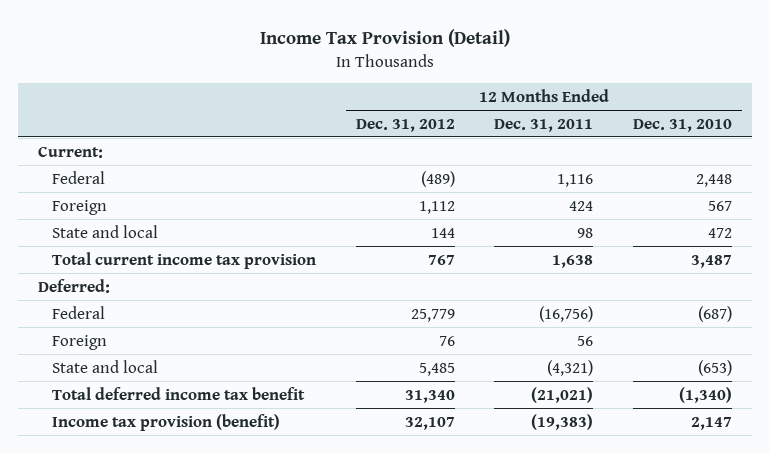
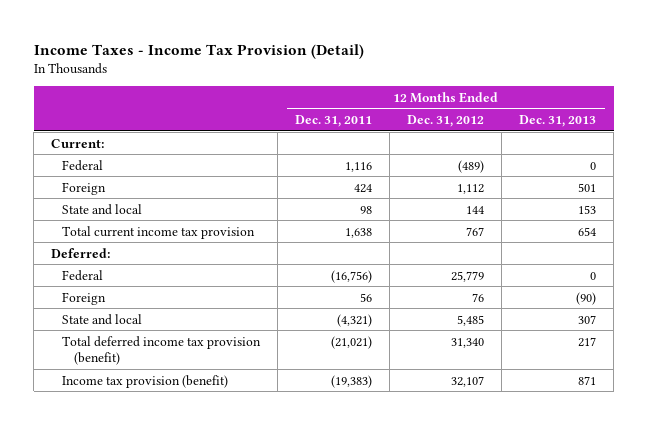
- Income Tax Provision (Detail)
+ Income Taxes - Income Tax Provision (Detail)
- | 12 Months Ended Dec. 31, 2012 | 12 Months Ended Dec. 31, 2011 | 12 Months Ended Dec. 31, 2010
+ | 12 Months Ended Dec. 31, 2011 | 12 Months Ended Dec. 31, 2012 | 12 Months Ended Dec. 31, 2013
- Total deferred income tax benefit | 31,340 | (21,021) | (1,340)
+ Total deferred income tax provision (benefit) | (21,021) | 31,340 | 217

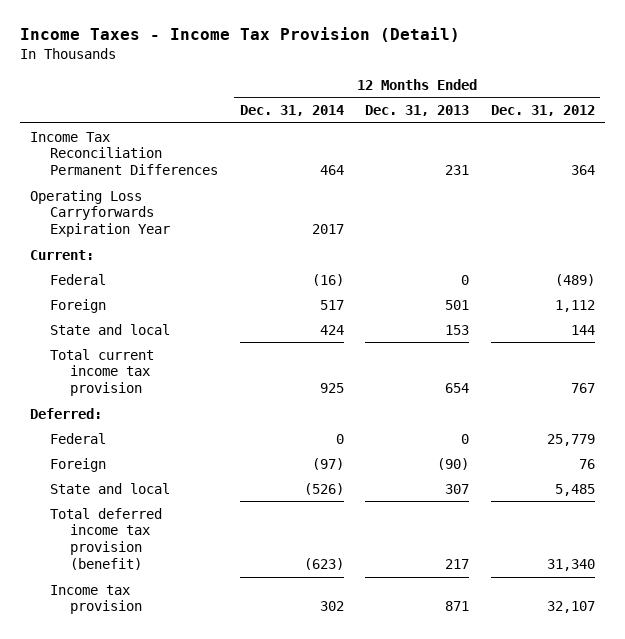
- | 12 Months Ended Dec. 31, 2011 | 12 Months Ended Dec. 31, 2012 | 12 Months Ended Dec. 31, 2013
+ | 12 Months Ended Dec. 31, 2014 | 12 Months Ended Dec. 31, 2013 | 12 Months Ended Dec. 31, 2012
+ Income Tax Reconciliation Permanent Differences | 464 | 231 | 364
+ Operating Loss Carryforwards Expiration Year | 2017 | |
- Income tax provision (benefit) | (19,383) | 32,107 | 871
+ Income tax provision | 302 | 871 | 32,107

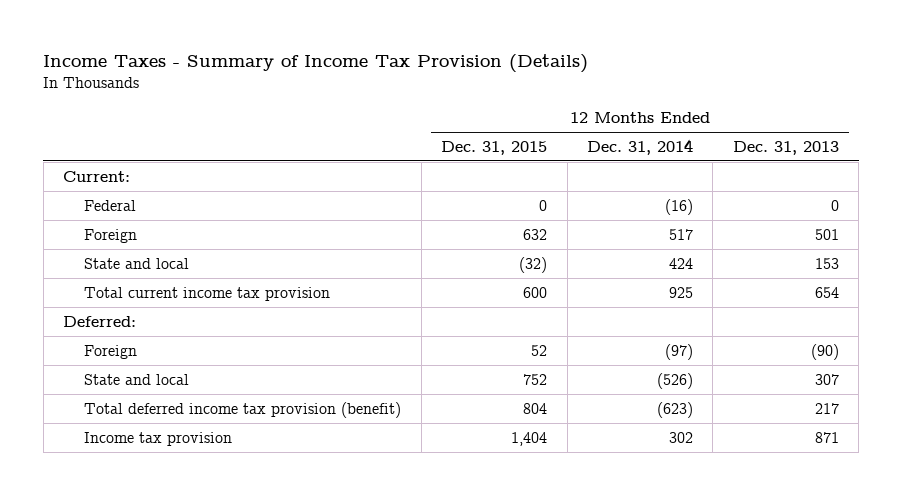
- Income Taxes - Income Tax Provision (Detail)
+ Income Taxes - Summary of Income Tax Provision (Details)
- | 12 Months Ended Dec. 31, 2014 | 12 Months Ended Dec. 31, 2013 | 12 Months Ended Dec. 31, 2012
+ | 12 Months Ended Dec. 31, 2015 | 12 Months Ended Dec. 31, 2014 | 12 Months Ended Dec. 31, 2013
- Income Tax Reconciliation Permanent Differences | 464 | 231 | 364
- Operating Loss Carryforwards Expiration Year | 2017 | |
- Federal | 0 | 0 | 25,779

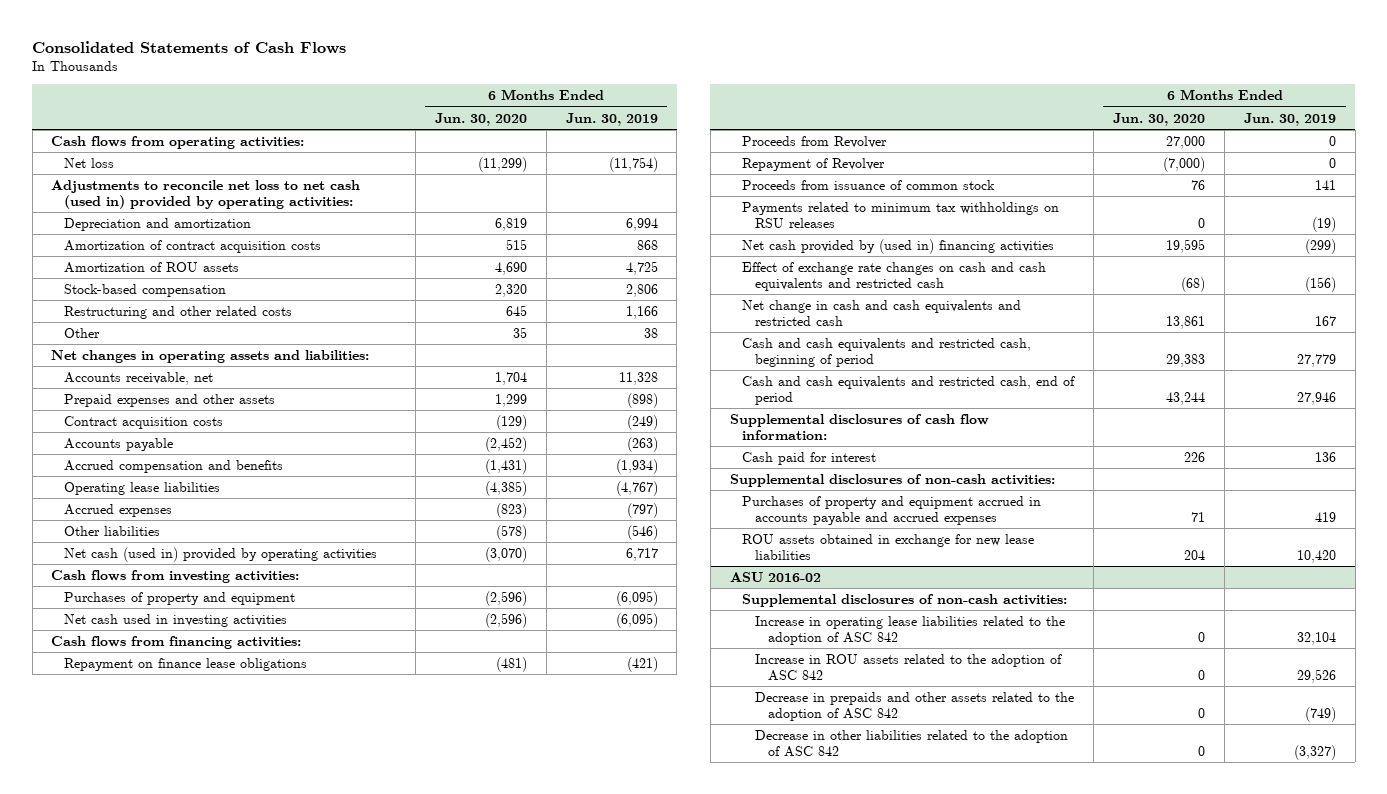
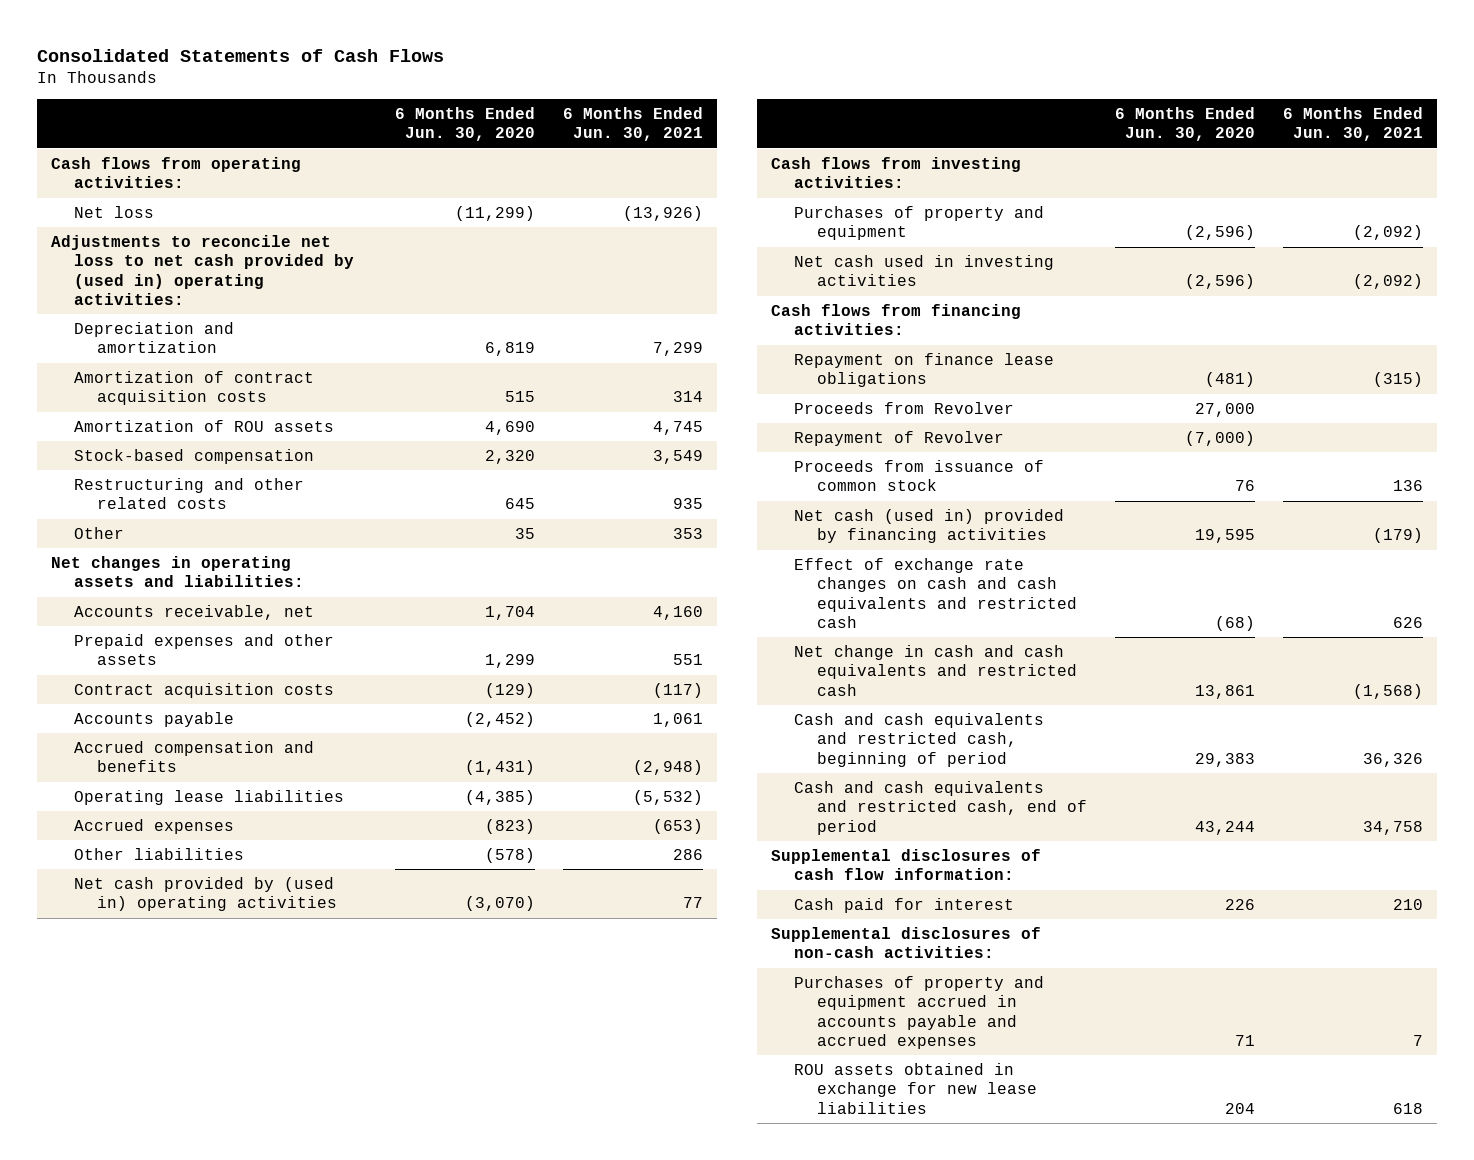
- | 6 Months Ended Jun. 30, 2020 | 6 Months Ended Jun. 30, 2019
+ | 6 Months Ended Jun. 30, 2020 | 6 Months Ended Jun. 30, 2021
- Adjustments to reconcile net loss to net cash (used in) provided by operating activities:
+ Adjustments to reconcile net loss to net cash provided by (used in) operating activities:
- Net cash (used in) provided by operating activities | (3,070) | 6,717
+ Net cash provided by (used in) operating activities | (3,070) | 77
- Payments related to minimum tax withholdings on RSU releases | 0 | (19)
- Net cash provided by (used in) financing activities | 19,595 | (299)
+ Net cash (used in) provided by financing activities | 19,595 | (179)
- ASU 2016-02
- Supplemental disclosures of non-cash activities:
- Increase in operating lease liabilities related to the adoption of ASC 842 | 0 | 32,104
- Increase in ROU assets related to the adoption of ASC 842 | 0 | 29,526
- Decrease in prepaids and other assets related to the adoption of ASC 842 | 0 | (749)
- Decrease in other liabilities related to the adoption of ASC 842 | 0 | (3,327)

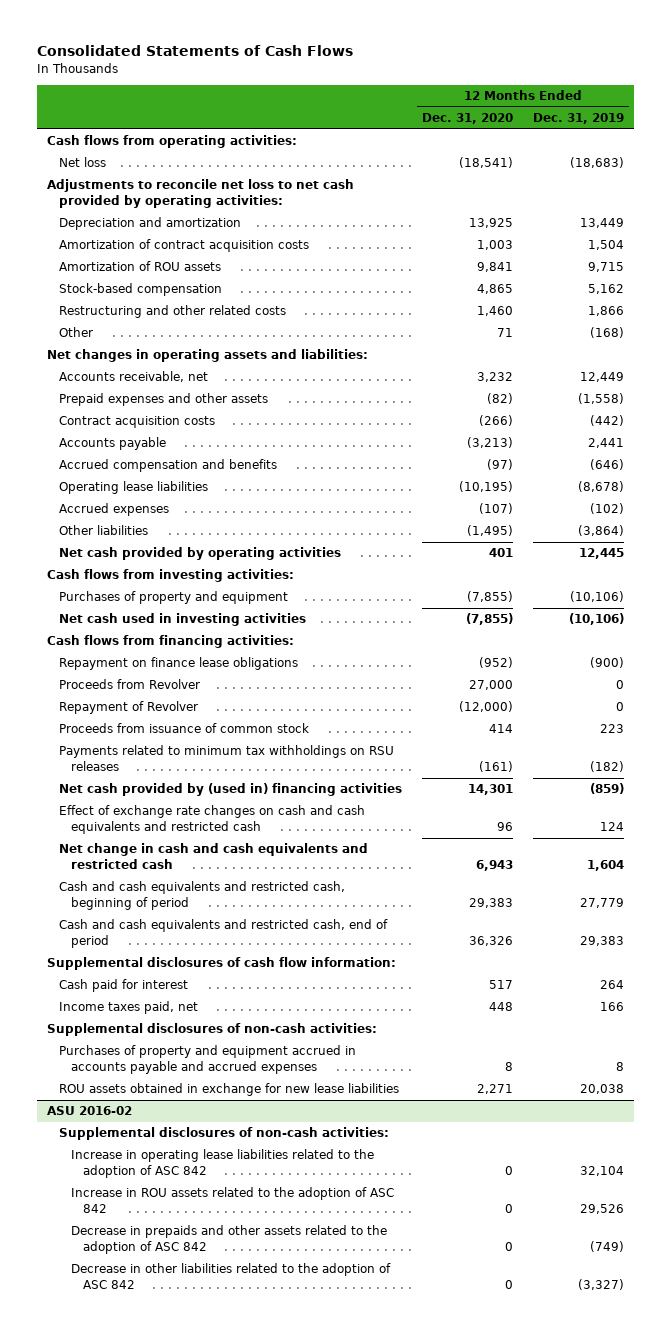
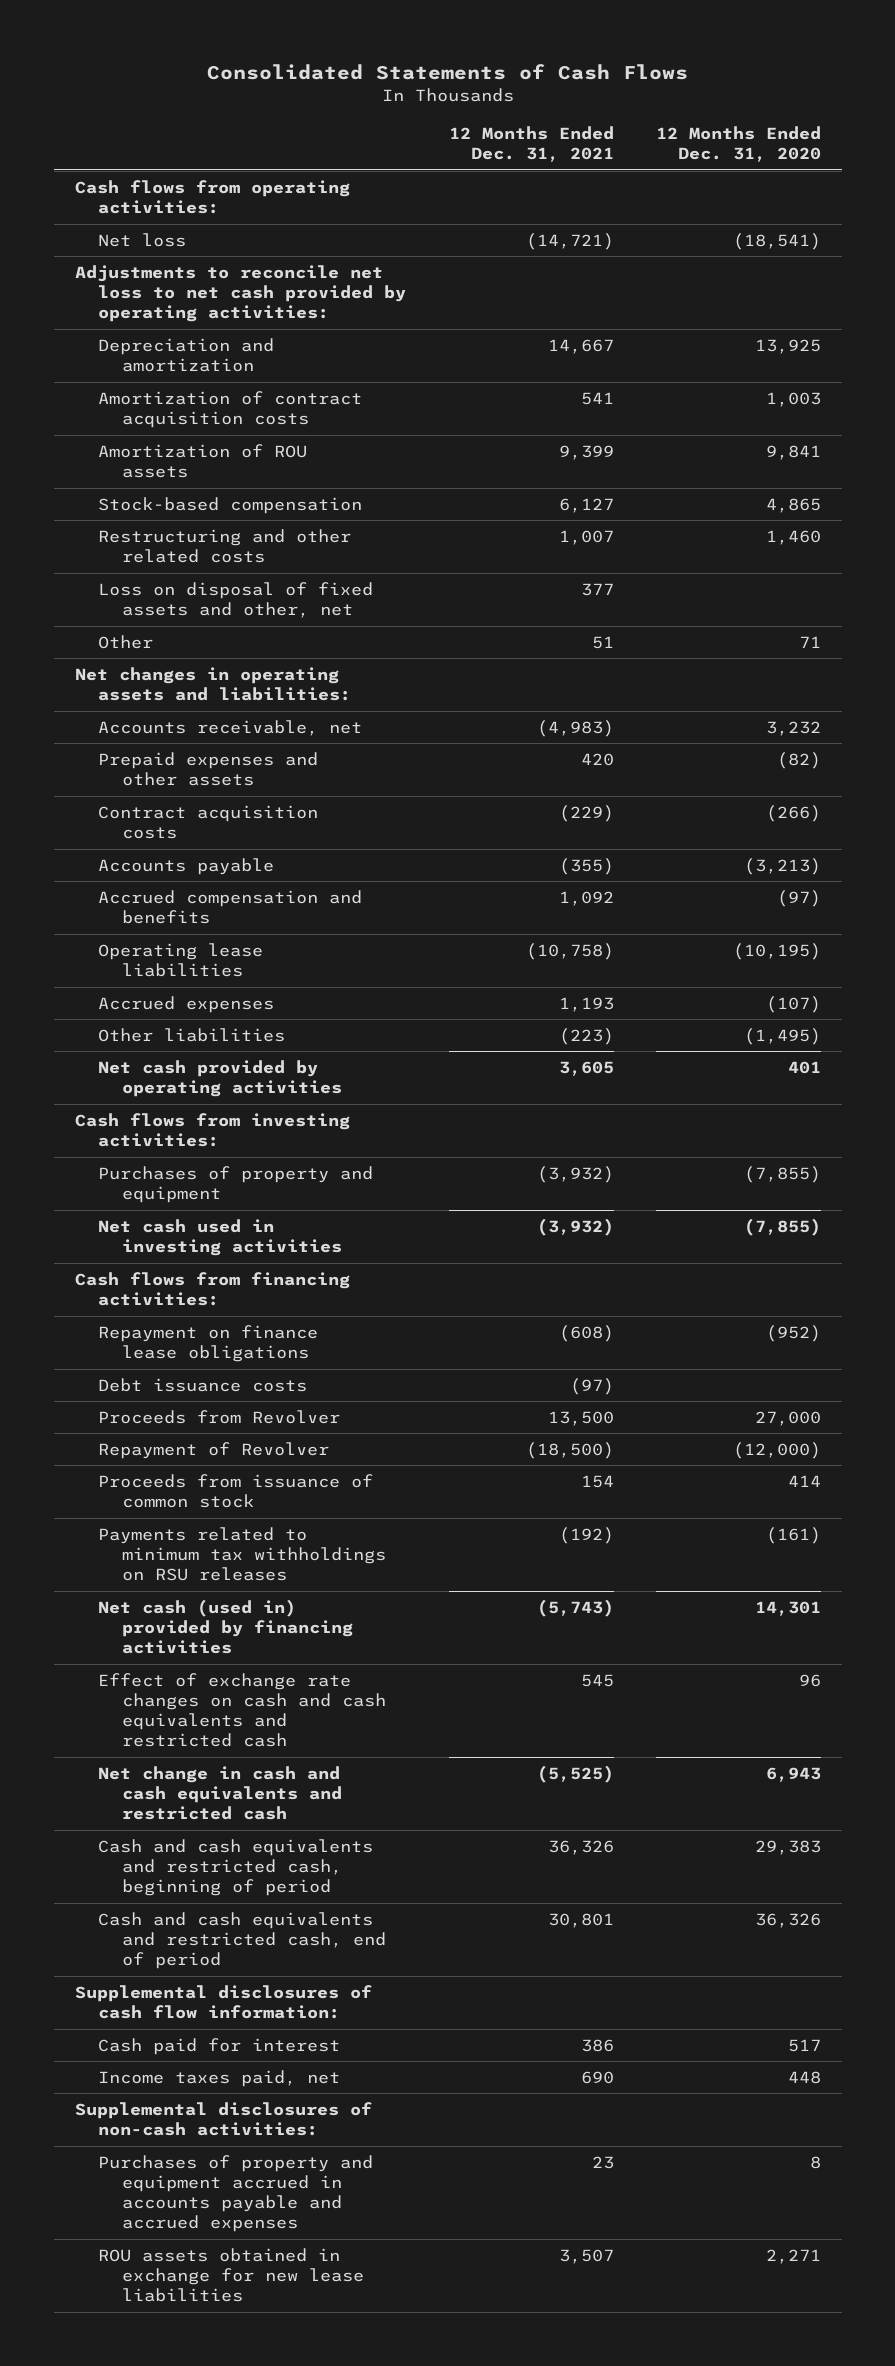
- | 12 Months Ended Dec. 31, 2020 | 12 Months Ended Dec. 31, 2019
+ | 12 Months Ended Dec. 31, 2021 | 12 Months Ended Dec. 31, 2020
+ Loss on disposal of fixed assets and other, net | 377 |
+ Debt issuance costs | (97) |
- Net cash provided by (used in) financing activities | 14,301 | (859)
+ Net cash (used in) provided by financing activities | (5,743) | 14,301
- ASU 2016-02
- Supplemental disclosures of non-cash activities:
- Increase in operating lease liabilities related to the adoption of ASC 842 | 0 | 32,104
- Increase in ROU assets related to the adoption of ASC 842 | 0 | 29,526
- Decrease in prepaids and other assets related to the adoption of ASC 842 | 0 | (749)
- Decrease in other liabilities related to the adoption of ASC 842 | 0 | (3,327)

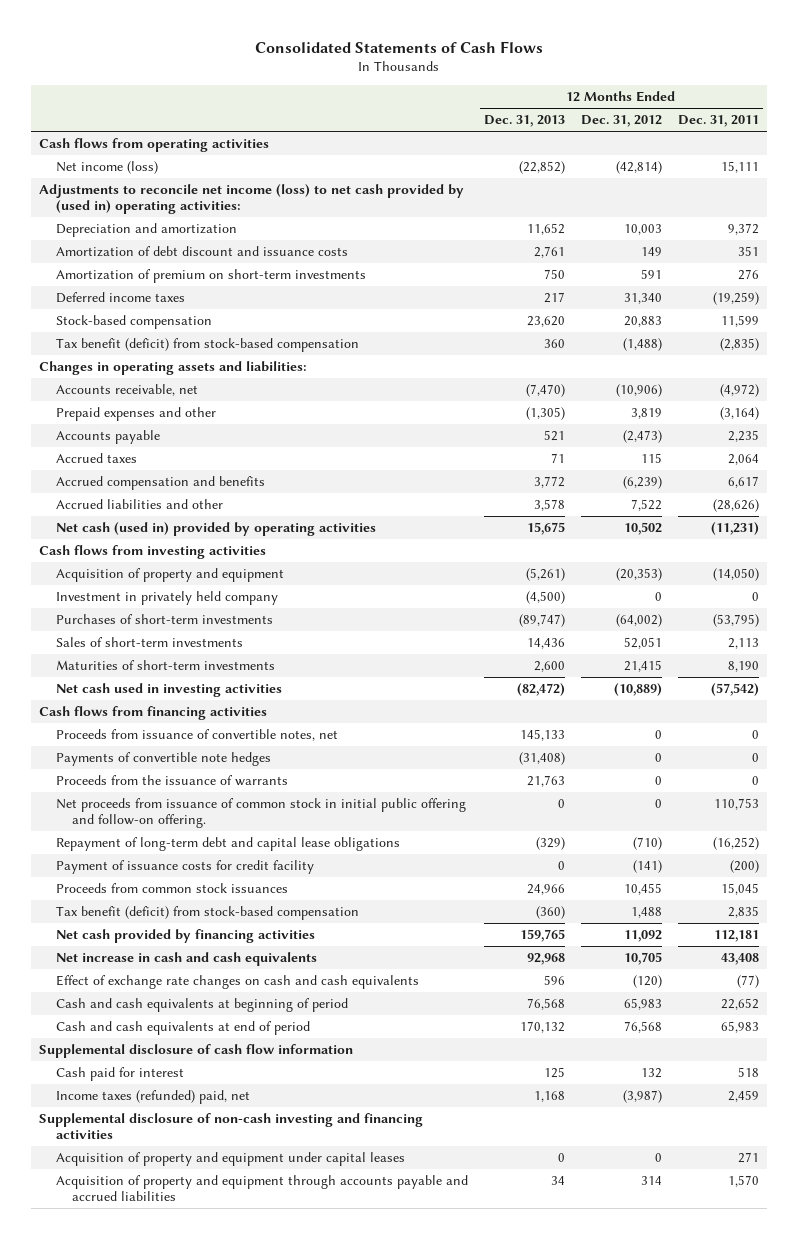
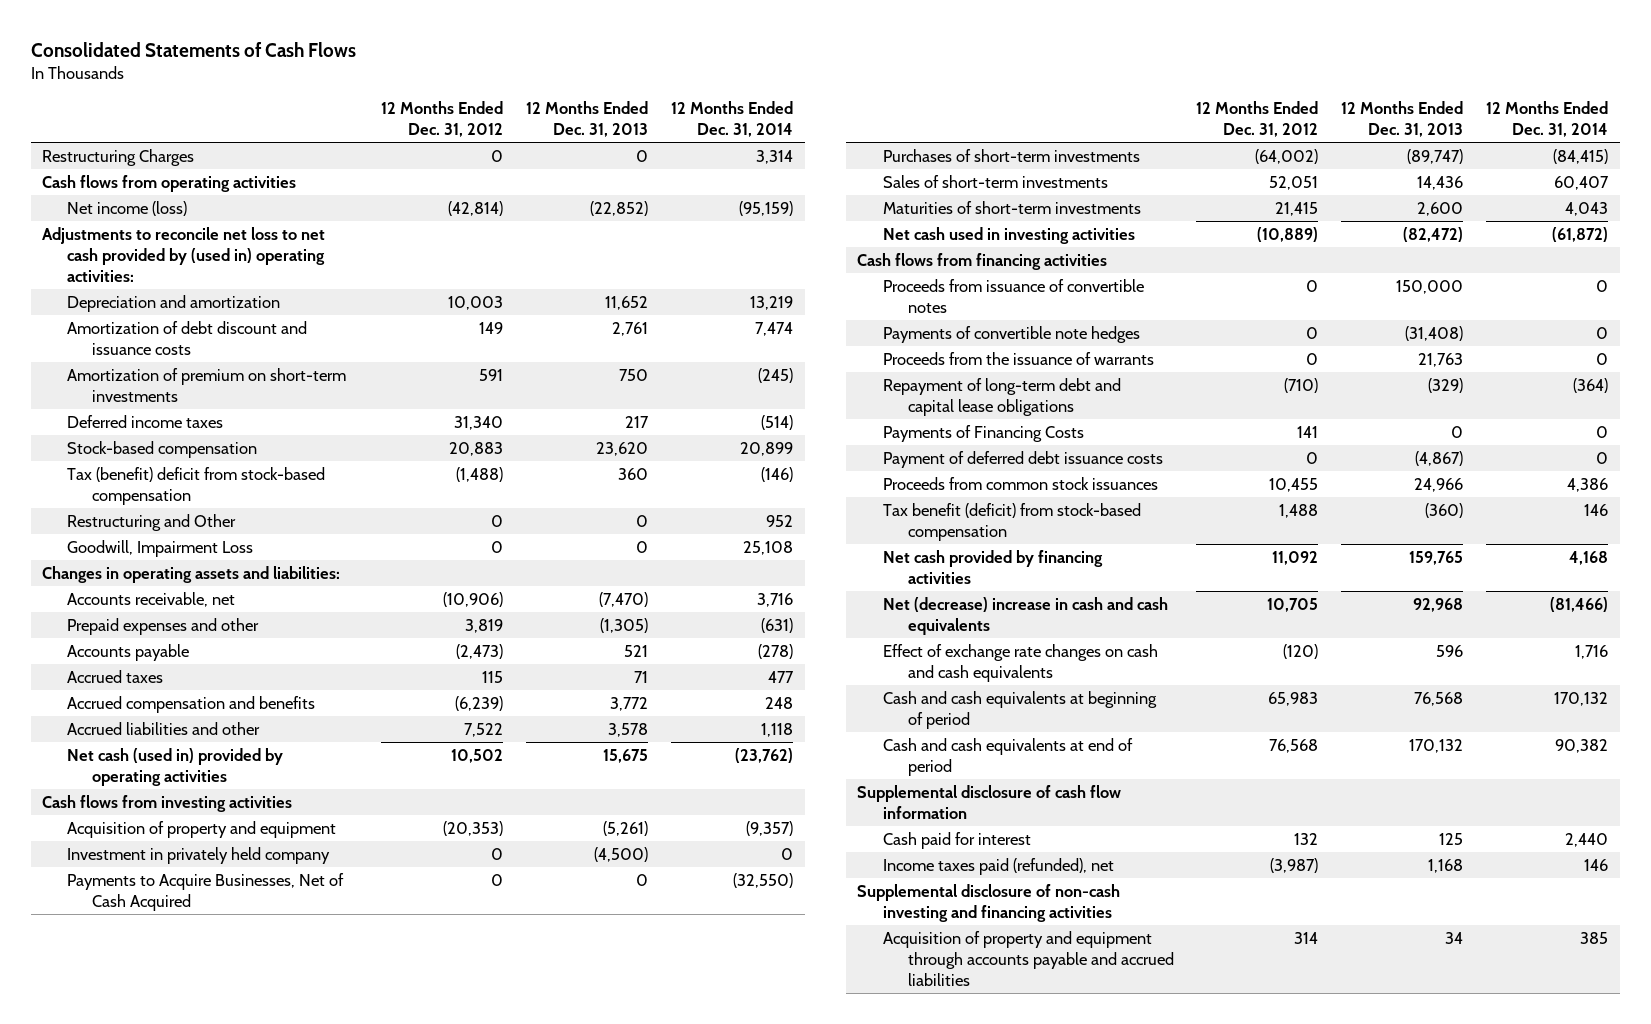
- | 12 Months Ended Dec. 31, 2013 | 12 Months Ended Dec. 31, 2012 | 12 Months Ended Dec. 31, 2011
+ | 12 Months Ended Dec. 31, 2012 | 12 Months Ended Dec. 31, 2013 | 12 Months Ended Dec. 31, 2014
+ Restructuring Charges | 0 | 0 | 3,314
- Adjustments to reconcile net income (loss) to net cash provided by (used in) operating activities:
+ Adjustments to reconcile net loss to net cash provided by (used in) operating activities:
- Tax benefit (deficit) from stock-based compensation | 360 | (1,488) | (2,835)
+ Tax (benefit) deficit from stock-based compensation | (1,488) | 360 | (146)
+ Restructuring and Other | 0 | 0 | 952
+ Goodwill, Impairment Loss | 0 | 0 | 25,108
+ Payments to Acquire Businesses, Net of Cash Acquired | 0 | 0 | (32,550)
- Proceeds from issuance of convertible notes, net | 145,133 | 0 | 0
+ Proceeds from issuance of convertible notes | 0 | 150,000 | 0
- Net proceeds from issuance of common stock in initial public offering and follow-on offering. | 0 | 0 | 110,753
- Payment of issuance costs for credit facility | 0 | (141) | (200)
+ Payments of Financing Costs | 141 | 0 | 0
+ Payment of deferred debt issuance costs | 0 | (4,867) | 0
- Net increase in cash and cash equivalents | 92,968 | 10,705 | 43,408
+ Net (decrease) increase in cash and cash equivalents | 10,705 | 92,968 | (81,466)
- Income taxes (refunded) paid, net | 1,168 | (3,987) | 2,459
+ Income taxes paid (refunded), net | (3,987) | 1,168 | 146
- Acquisition of property and equipment under capital leases | 0 | 0 | 271

